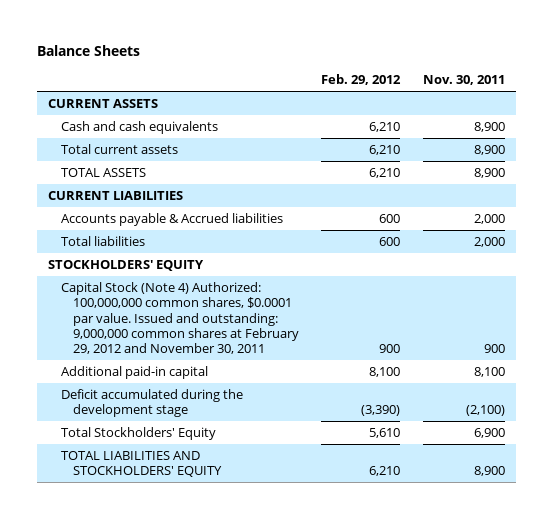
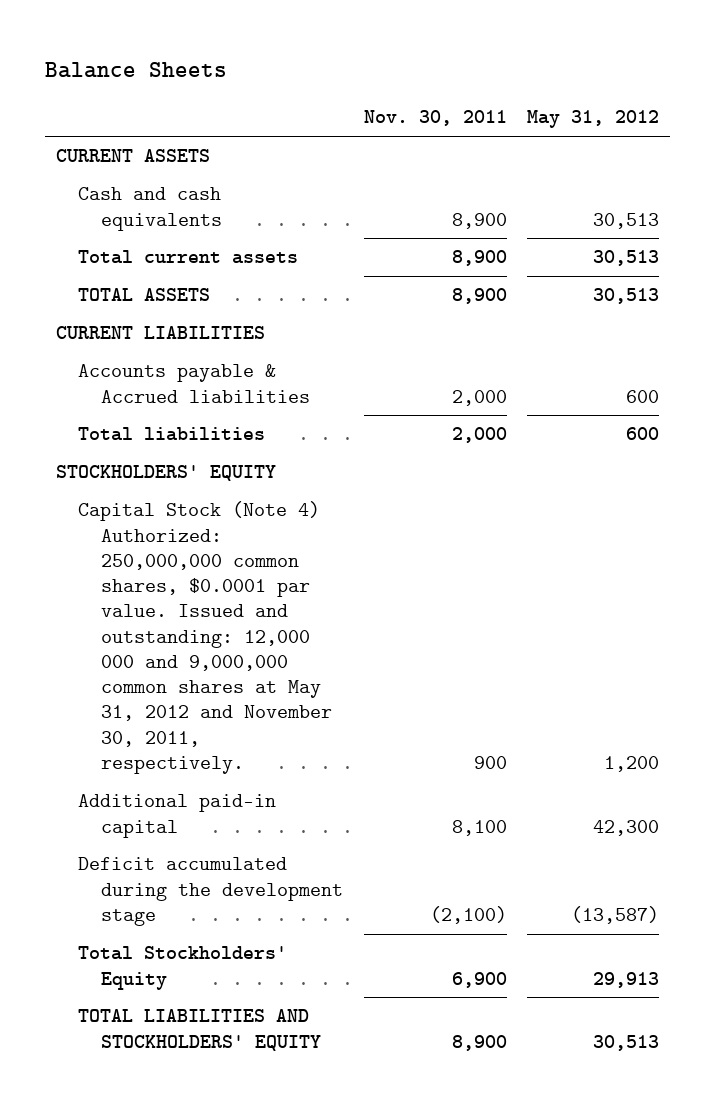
- | Feb. 29, 2012 | Nov. 30, 2011
+ | Nov. 30, 2011 | May 31, 2012
- Capital Stock (Note 4) Authorized: 100,000,000 common shares, $0.0001 par value. Issued and outstanding: 9,000,000 common shares at February 29, 2012 and November 30, 2011 | 900 | 900
+ Capital Stock (Note 4) Authorized: 250,000,000 common shares, $0.0001 par value. Issued and outstanding: 12,000 000 and 9,000,000 common shares at May 31, 2012 and November 30, 2011, respectively. | 900 | 1,200

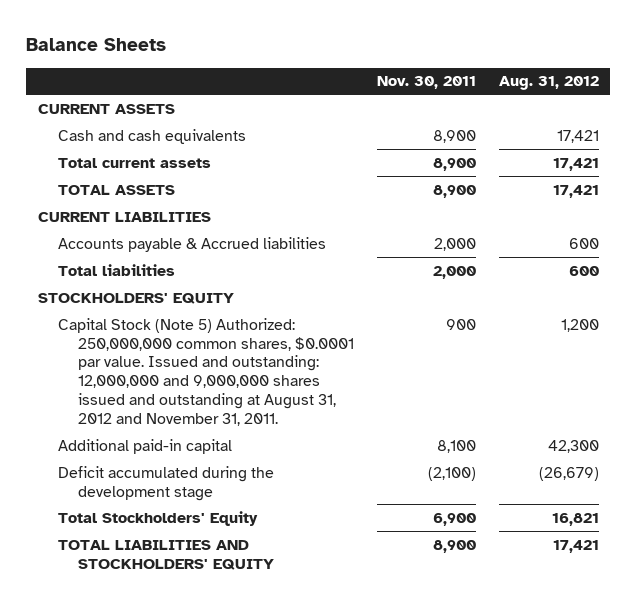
- | Nov. 30, 2011 | May 31, 2012
+ | Nov. 30, 2011 | Aug. 31, 2012
- Capital Stock (Note 4) Authorized: 250,000,000 common shares, $0.0001 par value. Issued and outstanding: 12,000 000 and 9,000,000 common shares at May 31, 2012 and November 30, 2011, respectively. | 900 | 1,200
+ Capital Stock (Note 5) Authorized: 250,000,000 common shares, $0.0001 par value. Issued and outstanding: 12,000,000 and 9,000,000 shares issued and outstanding at August 31, 2012 and November 31, 2011. | 900 | 1,200

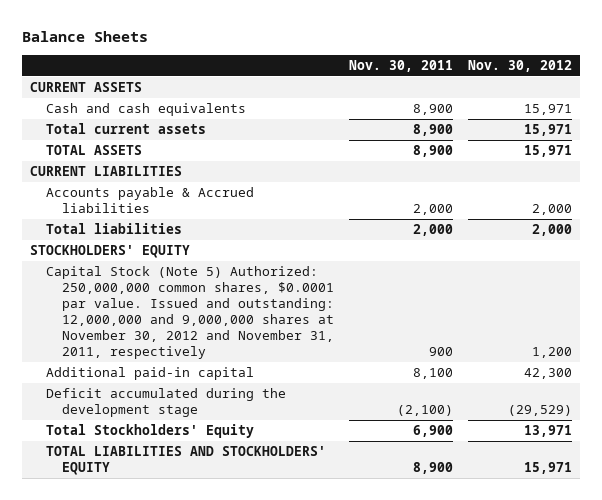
- | Nov. 30, 2011 | Aug. 31, 2012
+ | Nov. 30, 2011 | Nov. 30, 2012
- Capital Stock (Note 5) Authorized: 250,000,000 common shares, $0.0001 par value. Issued and outstanding: 12,000,000 and 9,000,000 shares issued and outstanding at August 31, 2012 and November 31, 2011. | 900 | 1,200
+ Capital Stock (Note 5) Authorized: 250,000,000 common shares, $0.0001 par value. Issued and outstanding: 12,000,000 and 9,000,000 shares at November 30, 2012 and November 31, 2011, respectively | 900 | 1,200

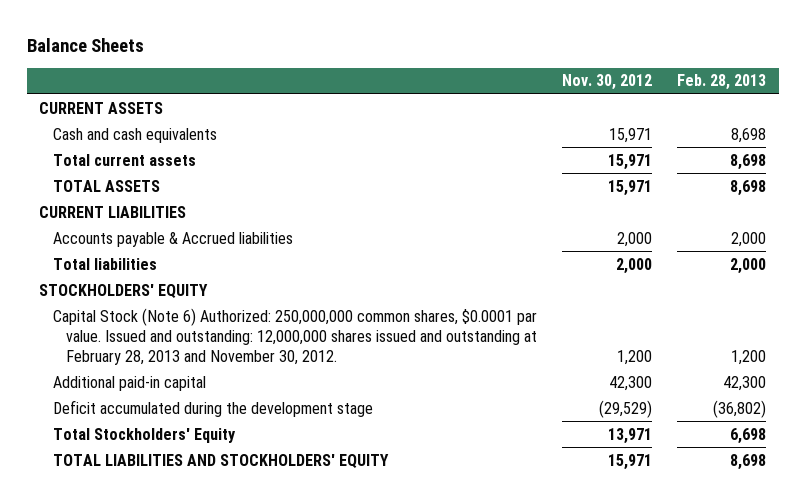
- | Nov. 30, 2011 | Nov. 30, 2012
+ | Nov. 30, 2012 | Feb. 28, 2013
- Capital Stock (Note 5) Authorized: 250,000,000 common shares, $0.0001 par value. Issued and outstanding: 12,000,000 and 9,000,000 shares at November 30, 2012 and November 31, 2011, respectively | 900 | 1,200
+ Capital Stock (Note 6) Authorized: 250,000,000 common shares, $0.0001 par value. Issued and outstanding: 12,000,000 shares issued and outstanding at February 28, 2013 and November 30, 2012. | 1,200 | 1,200

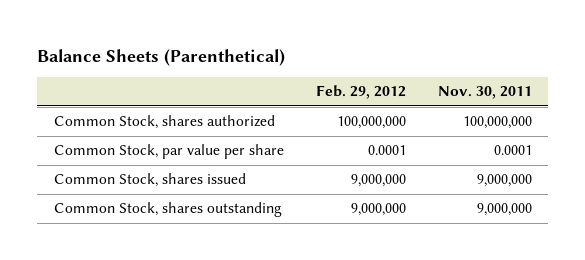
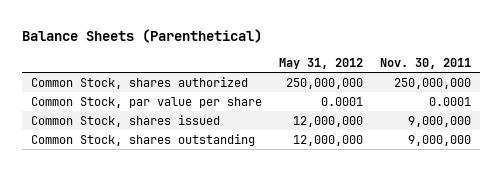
- | Feb. 29, 2012 | Nov. 30, 2011
+ | May 31, 2012 | Nov. 30, 2011
- Common Stock, shares authorized | 100,000,000 | 100,000,000
+ Common Stock, shares authorized | 250,000,000 | 250,000,000

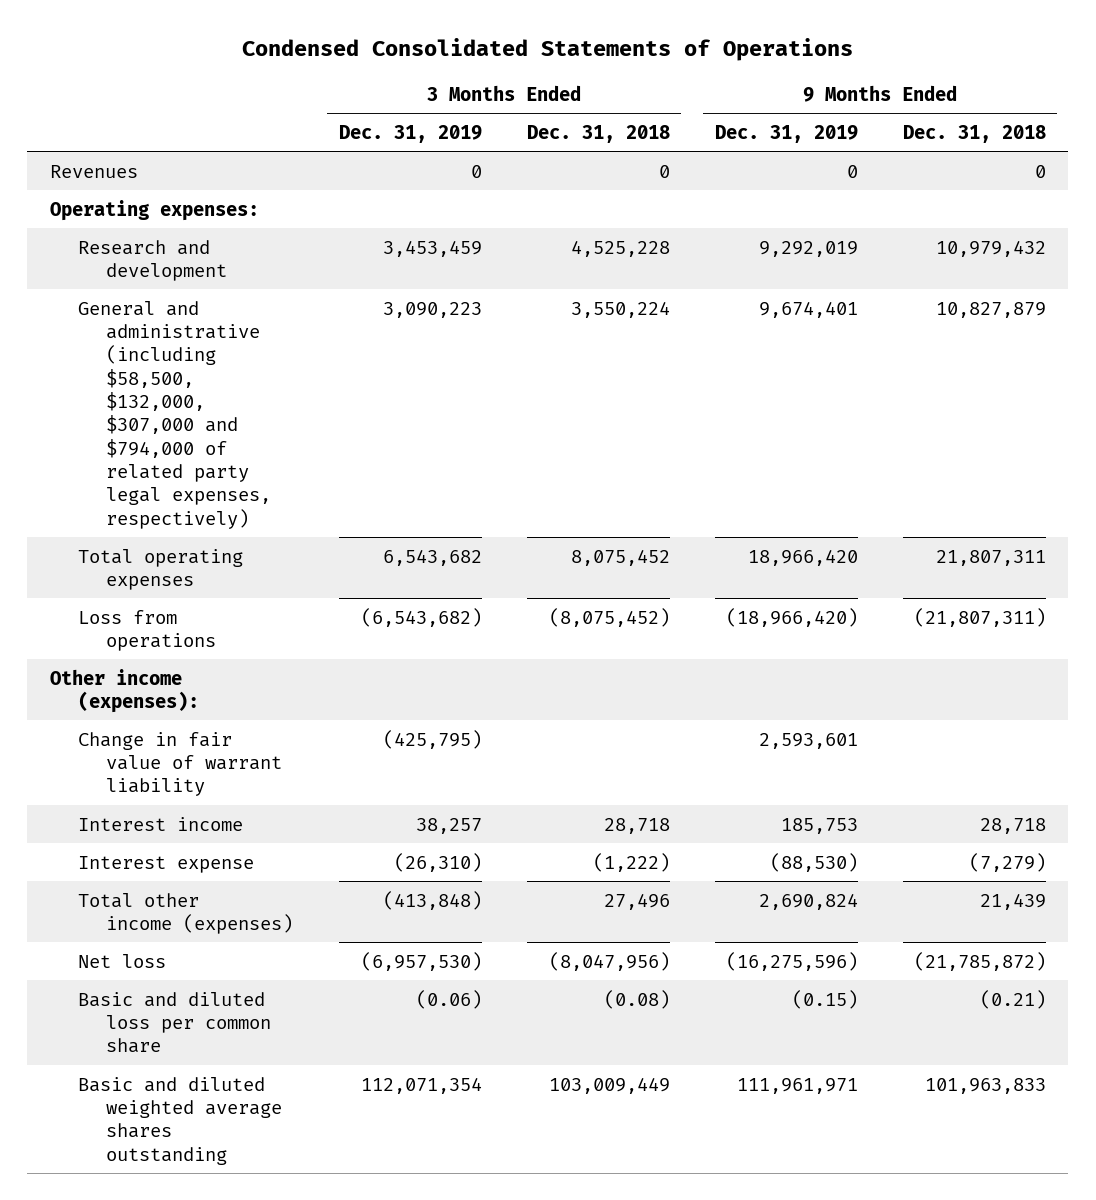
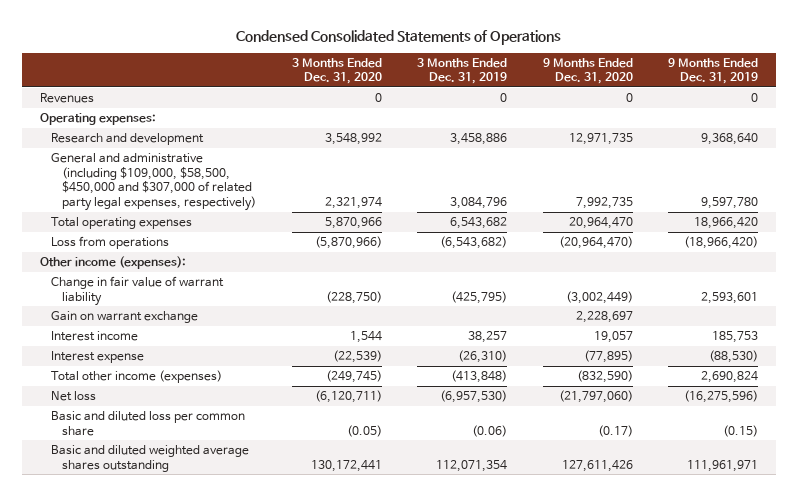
- | 3 Months Ended Dec. 31, 2019 | 3 Months Ended Dec. 31, 2018 | 9 Months Ended Dec. 31, 2019 | 9 Months Ended Dec. 31, 2018
+ | 3 Months Ended Dec. 31, 2020 | 3 Months Ended Dec. 31, 2019 | 9 Months Ended Dec. 31, 2020 | 9 Months Ended Dec. 31, 2019
- Research and development | 3,453,459 | 4,525,228 | 9,292,019 | 10,979,432
- General and administrative (including $58,500, $132,000, $307,000 and $794,000 of related party legal expenses, respectively) | 3,090,223 | 3,550,224 | 9,674,401 | 10,827,879
+ Research and development | 3,548,992 | 3,458,886 | 12,971,735 | 9,368,640
+ General and administrative (including $109,000, $58,500, $450,000 and $307,000 of related party legal expenses, respectively) | 2,321,974 | 3,084,796 | 7,992,735 | 9,597,780
+ Gain on warrant exchange | | | 2,228,697 |

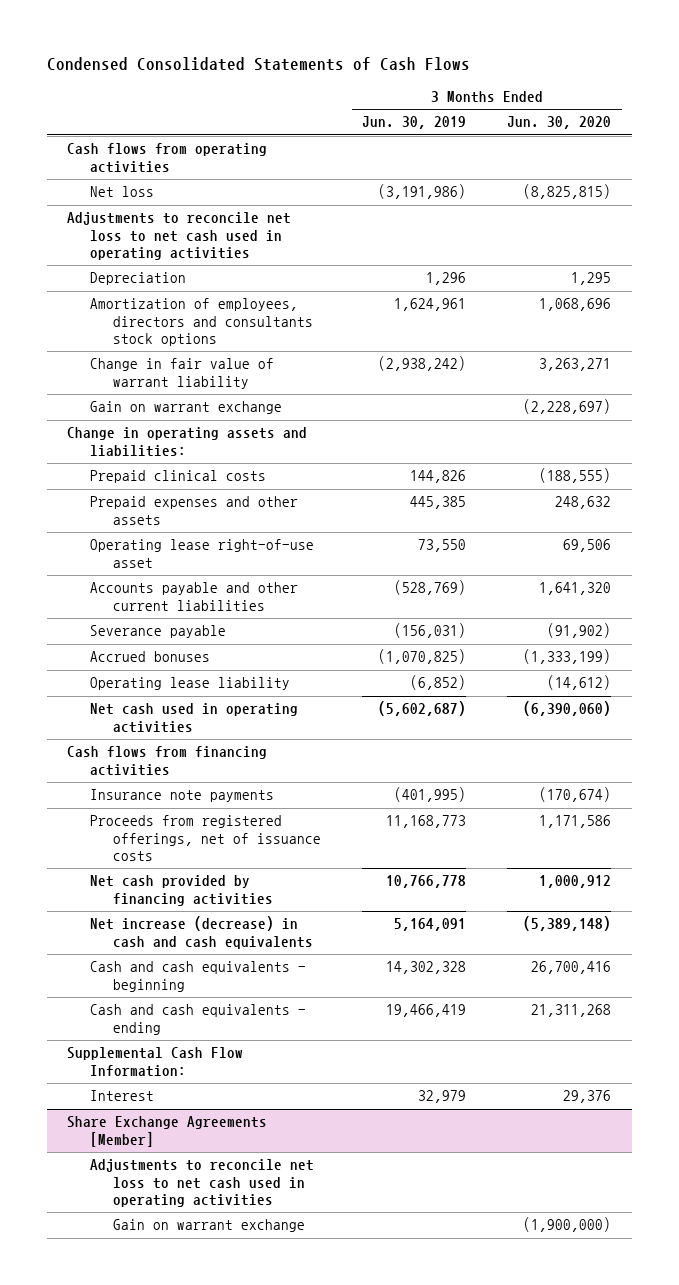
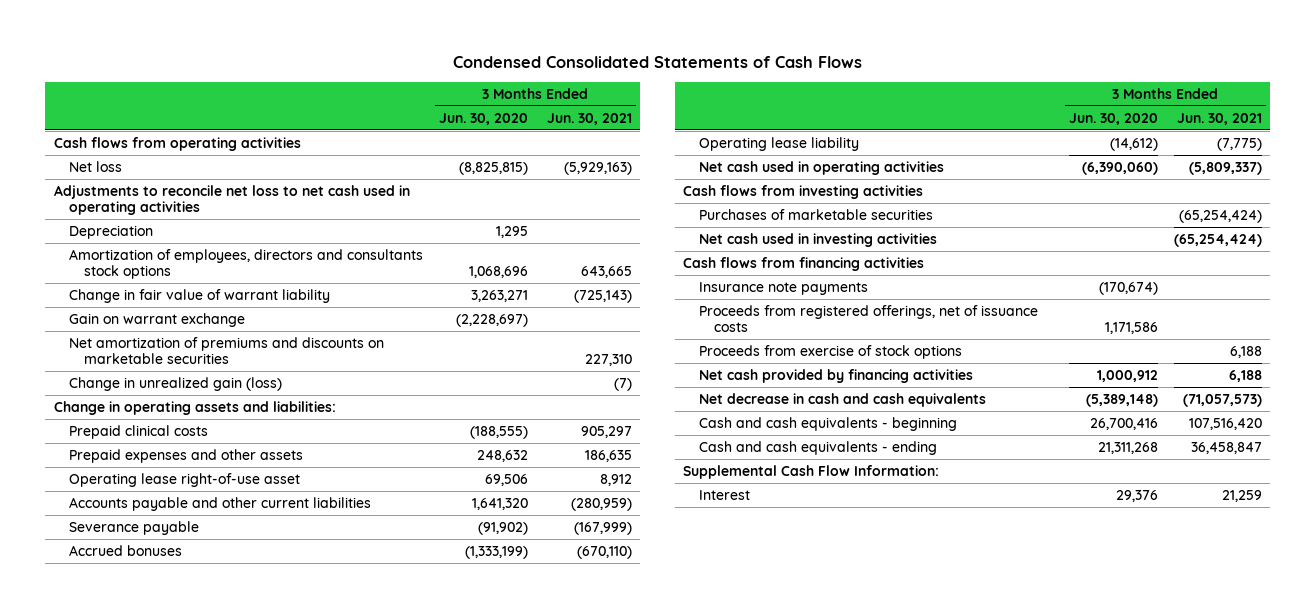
- | 3 Months Ended Jun. 30, 2019 | 3 Months Ended Jun. 30, 2020
+ | 3 Months Ended Jun. 30, 2020 | 3 Months Ended Jun. 30, 2021
+ Net amortization of premiums and discounts on marketable securities | | 227,310
+ Change in unrealized gain (loss) | | (7)
+ Cash flows from investing activities
+ Purchases of marketable securities | | (65,254,424)
+ Net cash used in investing activities | | (65,254,424)
+ Proceeds from exercise of stock options | | 6,188
- Net increase (decrease) in cash and cash equivalents | 5,164,091 | (5,389,148)
+ Net decrease in cash and cash equivalents | (5,389,148) | (71,057,573)
- Share Exchange Agreements [Member]
- Adjustments to reconcile net loss to net cash used in operating activities
- Gain on warrant exchange | | (1,900,000)

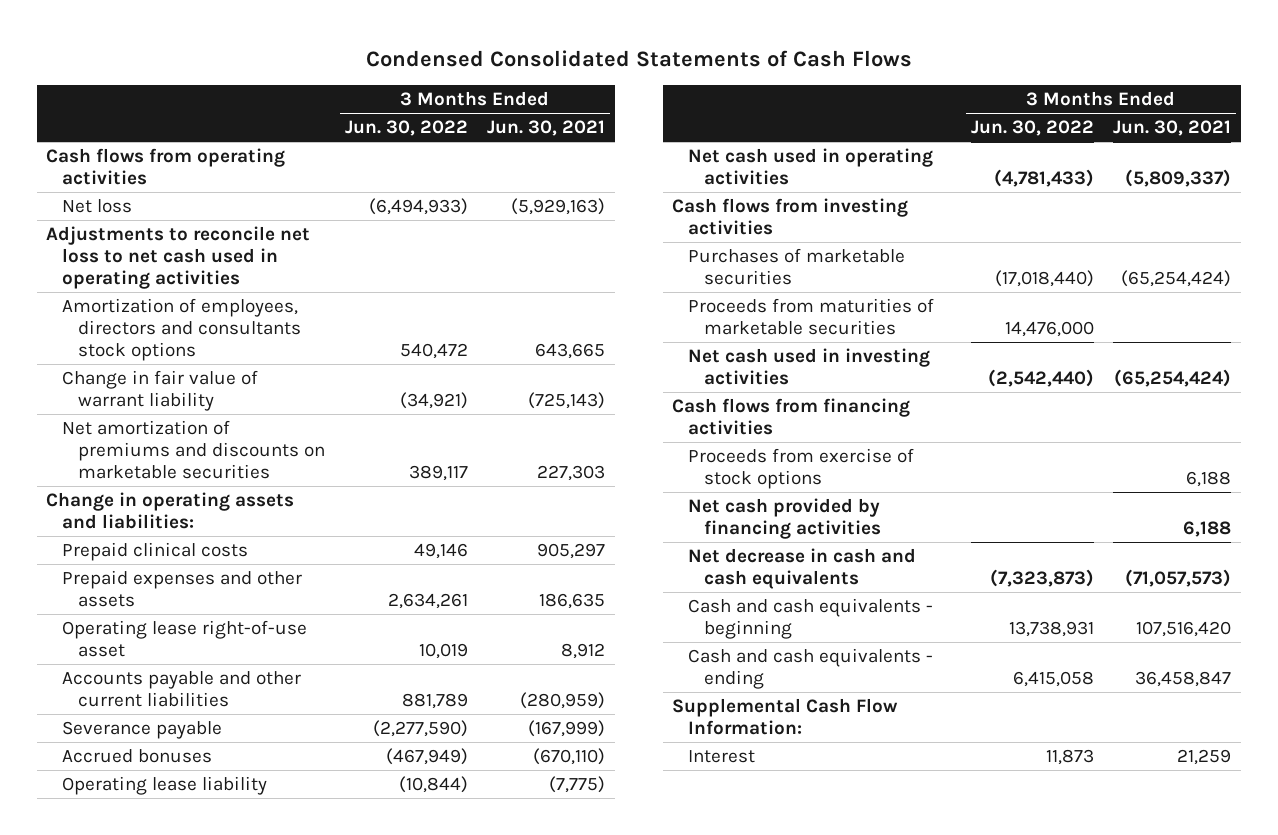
- | 3 Months Ended Jun. 30, 2020 | 3 Months Ended Jun. 30, 2021
+ | 3 Months Ended Jun. 30, 2022 | 3 Months Ended Jun. 30, 2021
- Depreciation | 1,295 |
- Gain on warrant exchange | (2,228,697) |
- Net amortization of premiums and discounts on marketable securities | | 227,310
- Change in unrealized gain (loss) | | (7)
+ Net amortization of premiums and discounts on marketable securities | 389,117 | 227,303
+ Proceeds from maturities of marketable securities | 14,476,000 |
- Insurance note payments | (170,674) |
- Proceeds from registered offerings, net of issuance costs | 1,171,586 |

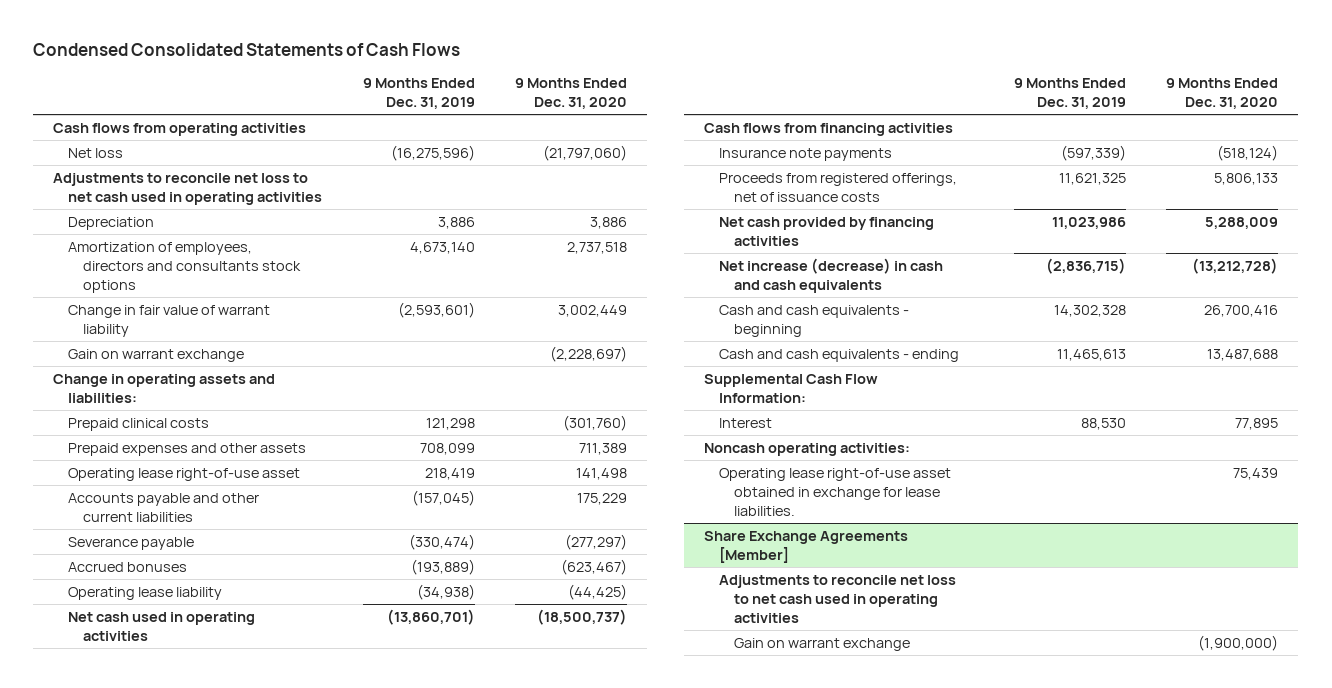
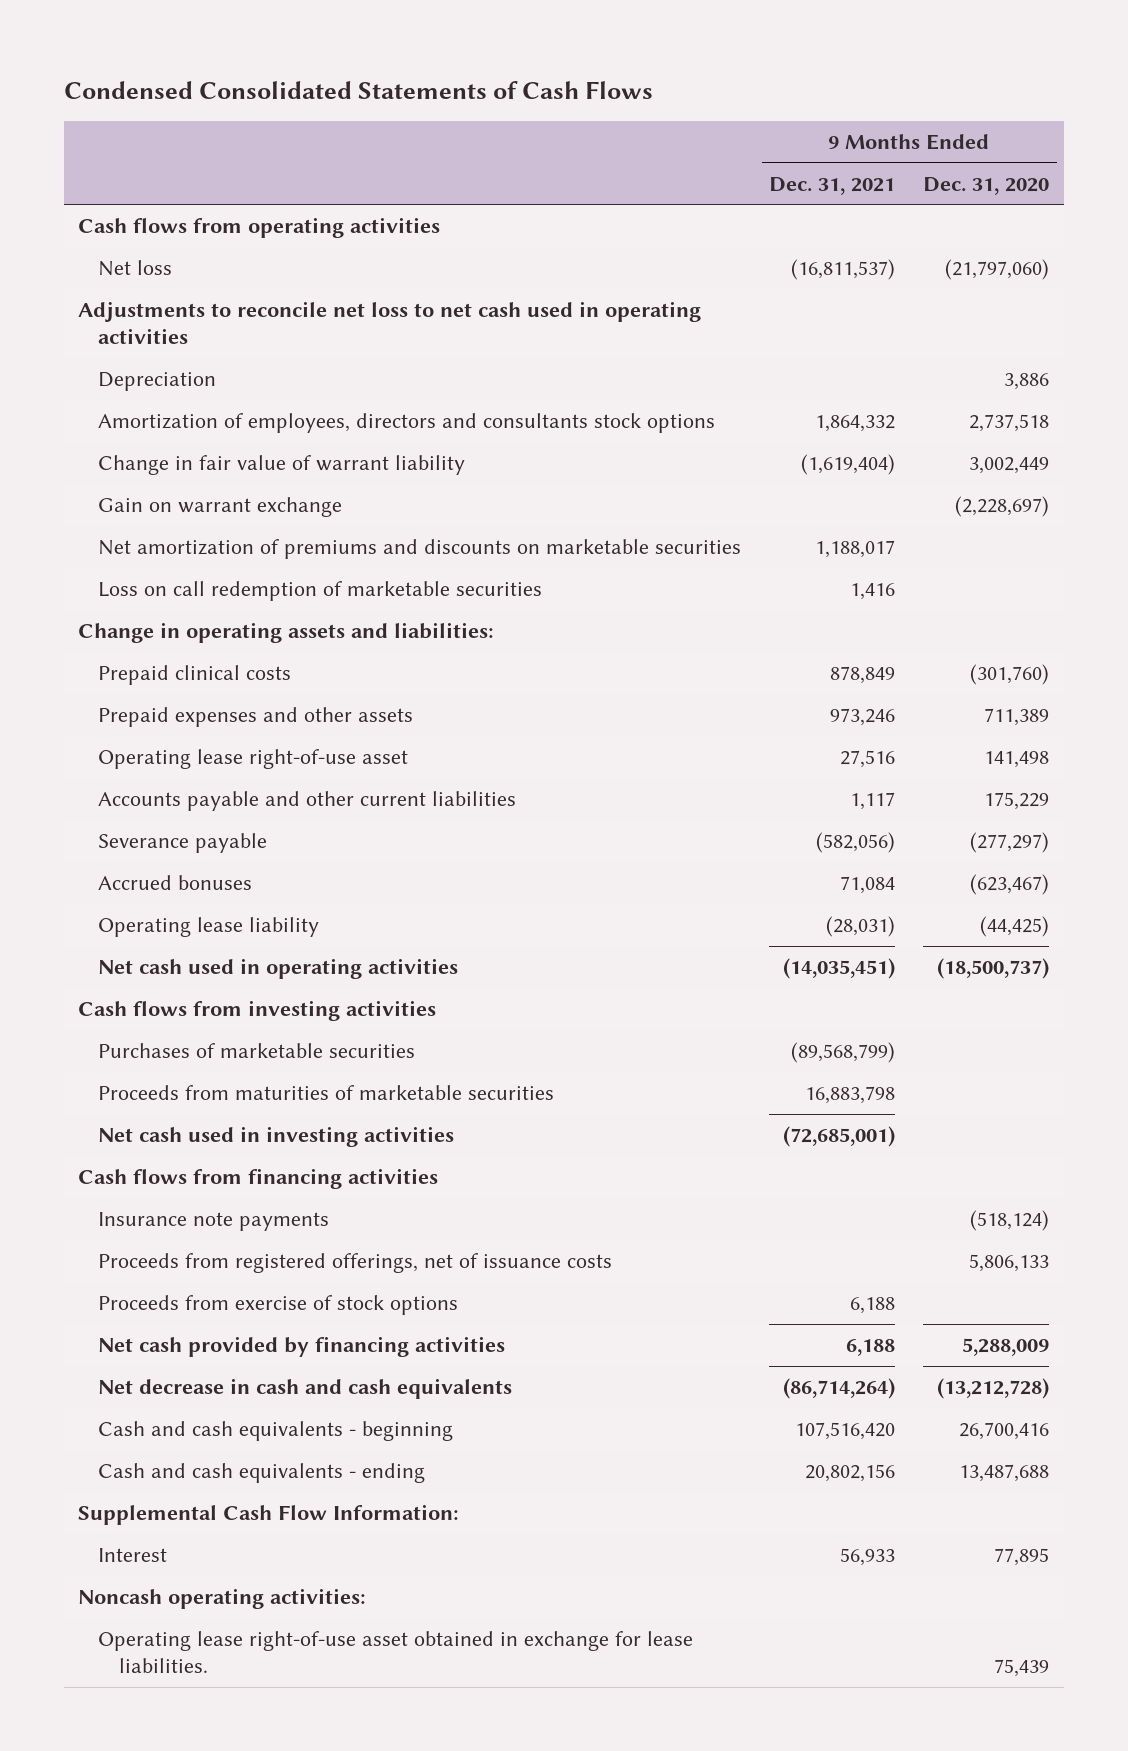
- | 9 Months Ended Dec. 31, 2019 | 9 Months Ended Dec. 31, 2020
+ | 9 Months Ended Dec. 31, 2021 | 9 Months Ended Dec. 31, 2020
+ Net amortization of premiums and discounts on marketable securities | 1,188,017 |
+ Loss on call redemption of marketable securities | 1,416 |
+ Cash flows from investing activities
+ Purchases of marketable securities | (89,568,799) |
+ Proceeds from maturities of marketable securities | 16,883,798 |
+ Net cash used in investing activities | (72,685,001) |
+ Proceeds from exercise of stock options | 6,188 |
- Net increase (decrease) in cash and cash equivalents | (2,836,715) | (13,212,728)
+ Net decrease in cash and cash equivalents | (86,714,264) | (13,212,728)
- Share Exchange Agreements [Member]
- Adjustments to reconcile net loss to net cash used in operating activities
- Gain on warrant exchange | | (1,900,000)

